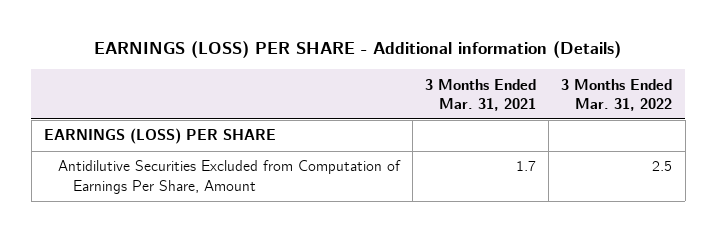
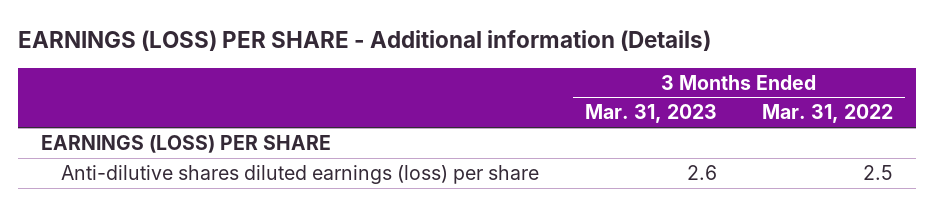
- | 3 Months Ended Mar. 31, 2021 | 3 Months Ended Mar. 31, 2022
+ | 3 Months Ended Mar. 31, 2023 | 3 Months Ended Mar. 31, 2022
- Antidilutive Securities Excluded from Computation of Earnings Per Share, Amount | 1.7 | 2.5
+ Anti-dilutive shares diluted earnings (loss) per share | 2.6 | 2.5

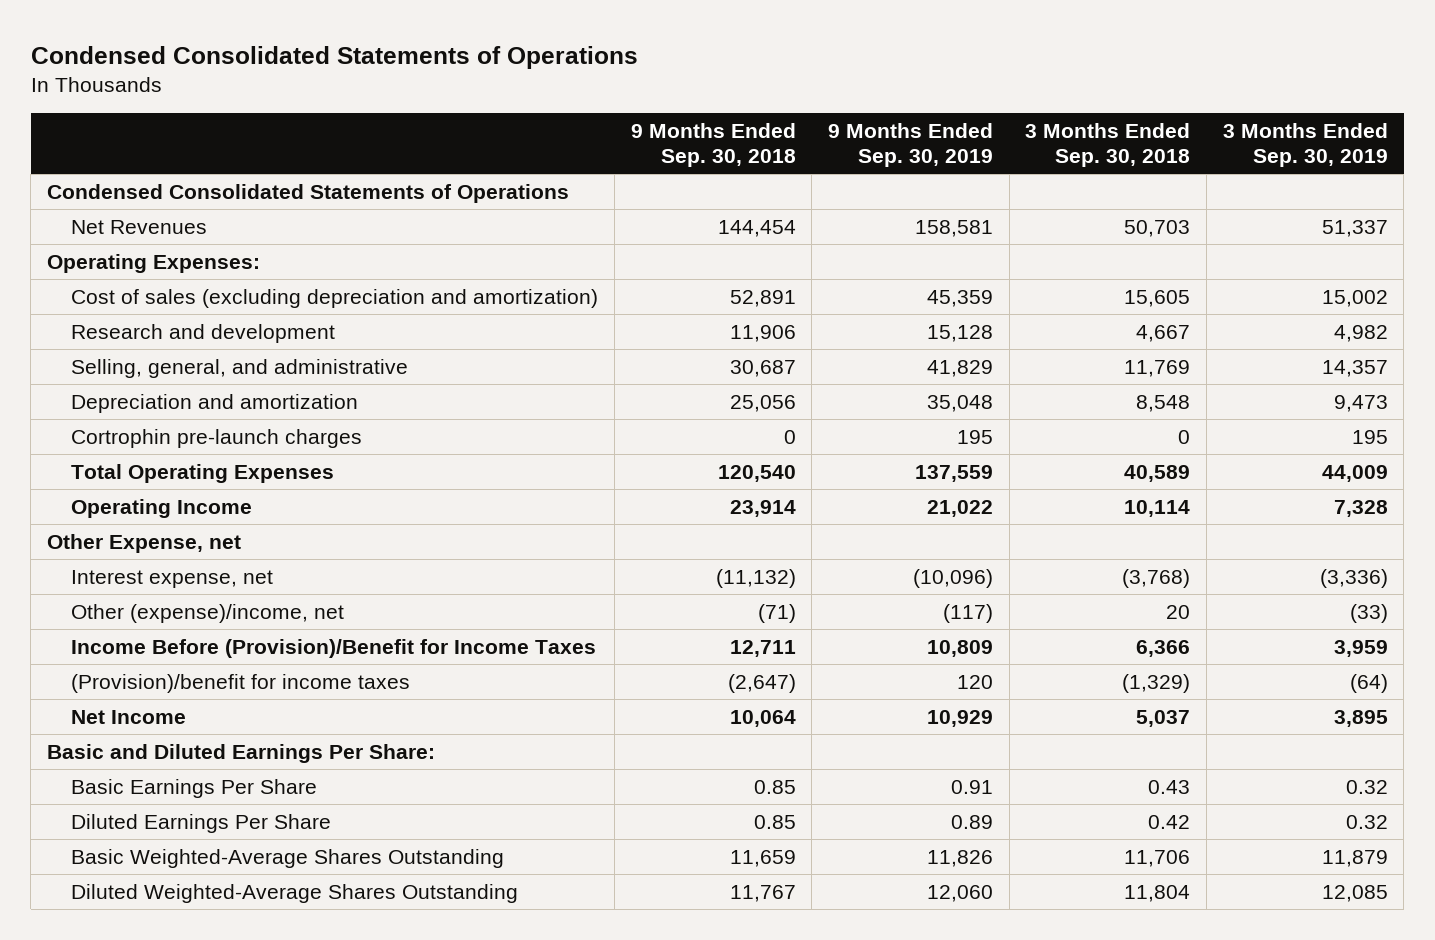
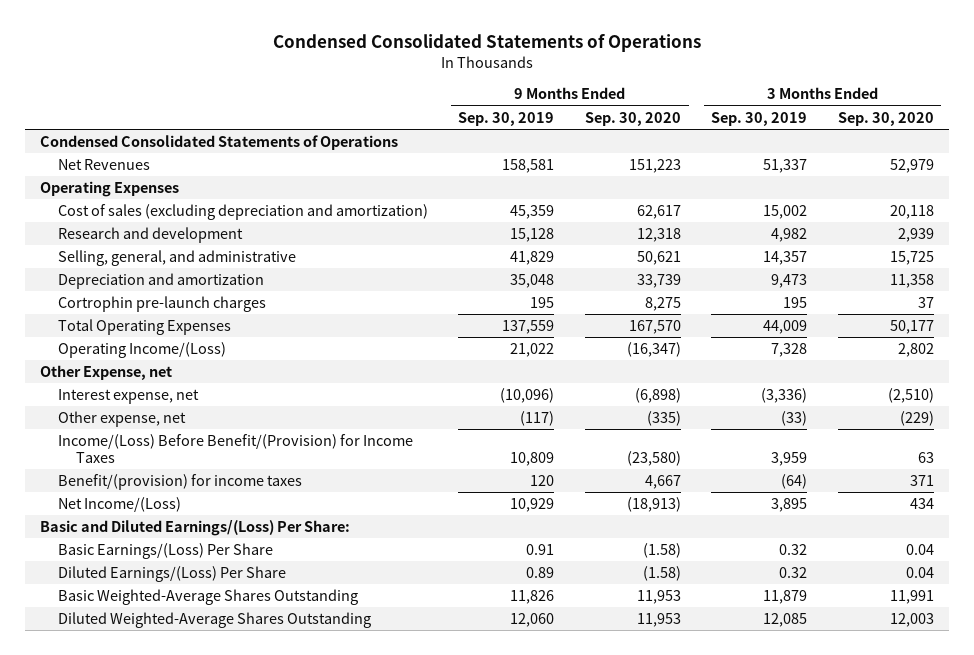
- | 9 Months Ended Sep. 30, 2018 | 9 Months Ended Sep. 30, 2019 | 3 Months Ended Sep. 30, 2018 | 3 Months Ended Sep. 30, 2019
+ | 9 Months Ended Sep. 30, 2019 | 9 Months Ended Sep. 30, 2020 | 3 Months Ended Sep. 30, 2019 | 3 Months Ended Sep. 30, 2020
- Operating Expenses:
+ Operating Expenses
- Operating Income | 23,914 | 21,022 | 10,114 | 7,328
+ Operating Income/(Loss) | 21,022 | (16,347) | 7,328 | 2,802
- Other (expense)/income, net | (71) | (117) | 20 | (33)
- Income Before (Provision)/Benefit for Income Taxes | 12,711 | 10,809 | 6,366 | 3,959
- (Provision)/benefit for income taxes | (2,647) | 120 | (1,329) | (64)
- Net Income | 10,064 | 10,929 | 5,037 | 3,895
- Basic and Diluted Earnings Per Share:
- Basic Earnings Per Share | 0.85 | 0.91 | 0.43 | 0.32
- Diluted Earnings Per Share | 0.85 | 0.89 | 0.42 | 0.32
+ Other expense, net | (117) | (335) | (33) | (229)
+ Income/(Loss) Before Benefit/(Provision) for Income Taxes | 10,809 | (23,580) | 3,959 | 63
+ Benefit/(provision) for income taxes | 120 | 4,667 | (64) | 371
+ Net Income/(Loss) | 10,929 | (18,913) | 3,895 | 434
+ Basic and Diluted Earnings/(Loss) Per Share:
+ Basic Earnings/(Loss) Per Share | 0.91 | (1.58) | 0.32 | 0.04
+ Diluted Earnings/(Loss) Per Share | 0.89 | (1.58) | 0.32 | 0.04

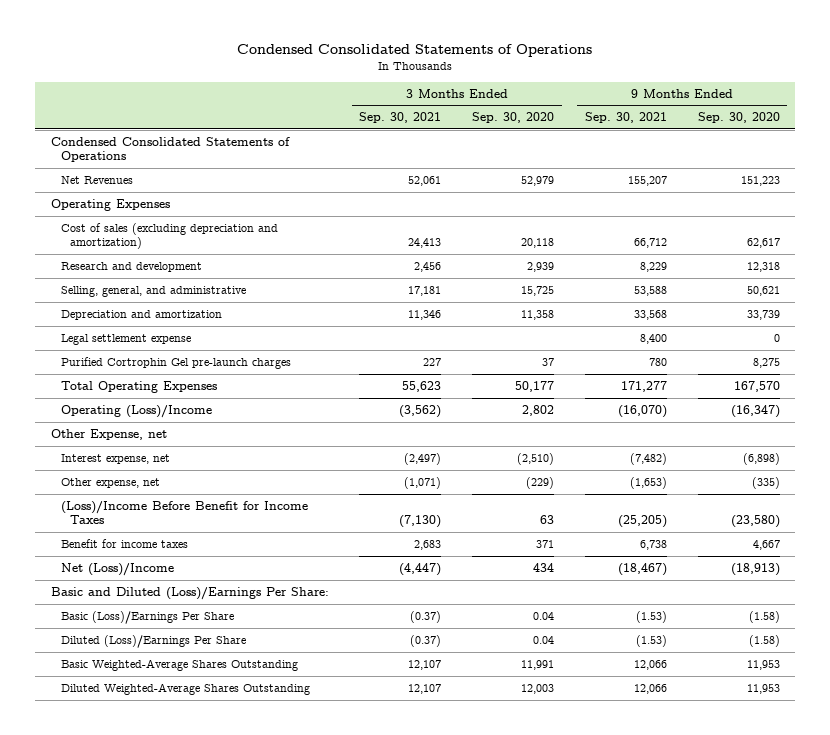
- | 9 Months Ended Sep. 30, 2019 | 9 Months Ended Sep. 30, 2020 | 3 Months Ended Sep. 30, 2019 | 3 Months Ended Sep. 30, 2020
+ | 3 Months Ended Sep. 30, 2021 | 3 Months Ended Sep. 30, 2020 | 9 Months Ended Sep. 30, 2021 | 9 Months Ended Sep. 30, 2020
- Cortrophin pre-launch charges | 195 | 8,275 | 195 | 37
+ Legal settlement expense | | | 8,400 | 0
+ Purified Cortrophin Gel pre-launch charges | 227 | 37 | 780 | 8,275
- Operating Income/(Loss) | 21,022 | (16,347) | 7,328 | 2,802
+ Operating (Loss)/Income | (3,562) | 2,802 | (16,070) | (16,347)
- Income/(Loss) Before Benefit/(Provision) for Income Taxes | 10,809 | (23,580) | 3,959 | 63
- Benefit/(provision) for income taxes | 120 | 4,667 | (64) | 371
- Net Income/(Loss) | 10,929 | (18,913) | 3,895 | 434
- Basic and Diluted Earnings/(Loss) Per Share:
- Basic Earnings/(Loss) Per Share | 0.91 | (1.58) | 0.32 | 0.04
- Diluted Earnings/(Loss) Per Share | 0.89 | (1.58) | 0.32 | 0.04
+ (Loss)/Income Before Benefit for Income Taxes | (7,130) | 63 | (25,205) | (23,580)
+ Benefit for income taxes | 2,683 | 371 | 6,738 | 4,667
+ Net (Loss)/Income | (4,447) | 434 | (18,467) | (18,913)
+ Basic and Diluted (Loss)/Earnings Per Share:
+ Basic (Loss)/Earnings Per Share | (0.37) | 0.04 | (1.53) | (1.58)
+ Diluted (Loss)/Earnings Per Share | (0.37) | 0.04 | (1.53) | (1.58)

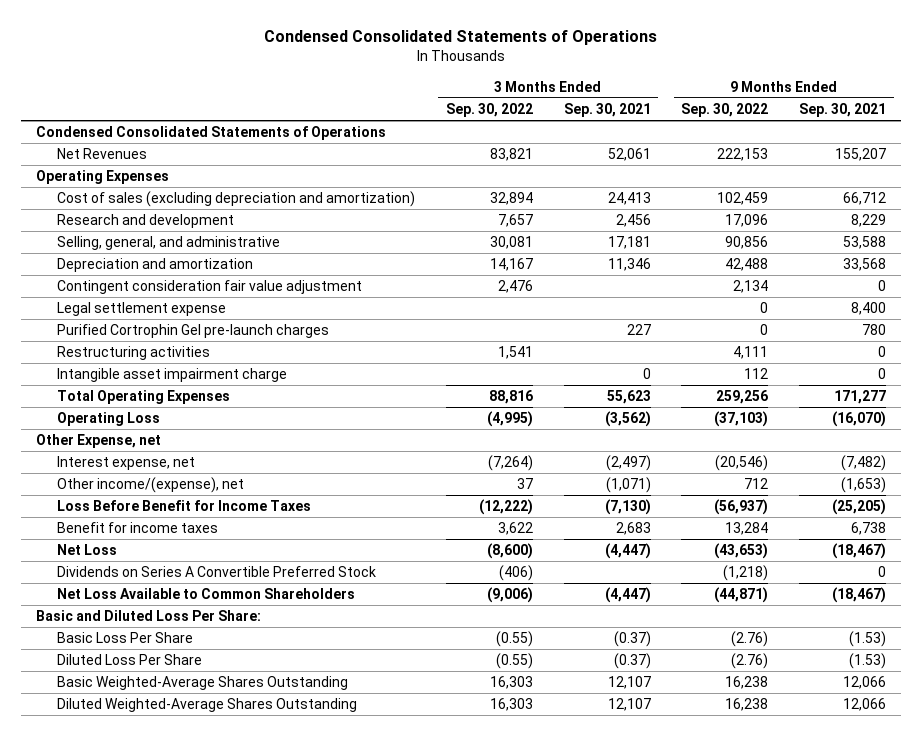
- | 3 Months Ended Sep. 30, 2021 | 3 Months Ended Sep. 30, 2020 | 9 Months Ended Sep. 30, 2021 | 9 Months Ended Sep. 30, 2020
+ | 3 Months Ended Sep. 30, 2022 | 3 Months Ended Sep. 30, 2021 | 9 Months Ended Sep. 30, 2022 | 9 Months Ended Sep. 30, 2021
+ Contingent consideration fair value adjustment | 2,476 | | 2,134 | 0
+ Restructuring activities | 1,541 | | 4,111 | 0
+ Intangible asset impairment charge | | 0 | 112 | 0
- Operating (Loss)/Income | (3,562) | 2,802 | (16,070) | (16,347)
+ Operating Loss | (4,995) | (3,562) | (37,103) | (16,070)
- Other expense, net | (1,071) | (229) | (1,653) | (335)
- (Loss)/Income Before Benefit for Income Taxes | (7,130) | 63 | (25,205) | (23,580)
+ Other income/(expense), net | 37 | (1,071) | 712 | (1,653)
+ Loss Before Benefit for Income Taxes | (12,222) | (7,130) | (56,937) | (25,205)
- Net (Loss)/Income | (4,447) | 434 | (18,467) | (18,913)
- Basic and Diluted (Loss)/Earnings Per Share:
- Basic (Loss)/Earnings Per Share | (0.37) | 0.04 | (1.53) | (1.58)
- Diluted (Loss)/Earnings Per Share | (0.37) | 0.04 | (1.53) | (1.58)
+ Net Loss | (8,600) | (4,447) | (43,653) | (18,467)
+ Dividends on Series A Convertible Preferred Stock | (406) | | (1,218) | 0
+ Net Loss Available to Common Shareholders | (9,006) | (4,447) | (44,871) | (18,467)
+ Basic and Diluted Loss Per Share:
+ Basic Loss Per Share | (0.55) | (0.37) | (2.76) | (1.53)
+ Diluted Loss Per Share | (0.55) | (0.37) | (2.76) | (1.53)

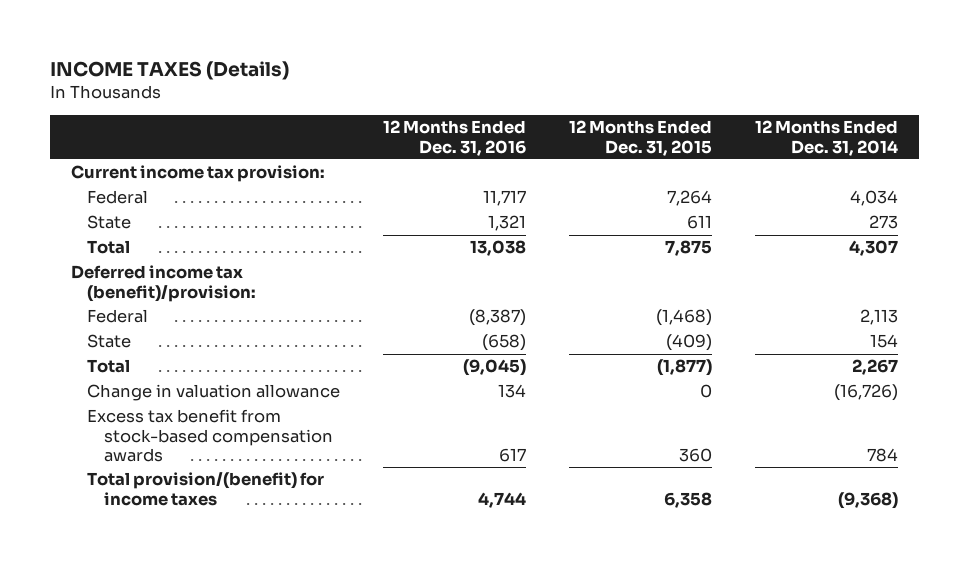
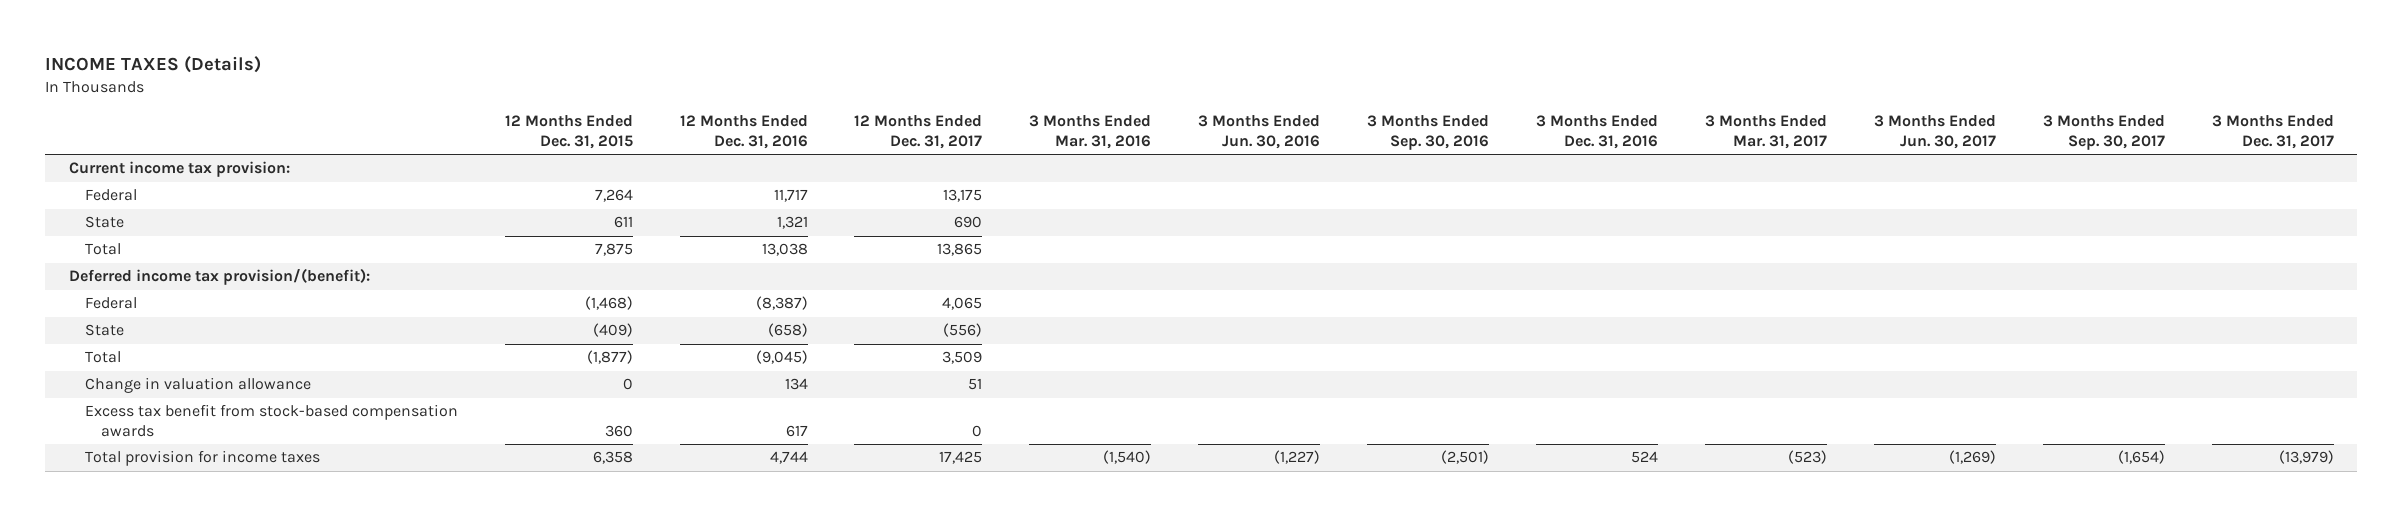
- | 12 Months Ended Dec. 31, 2016 | 12 Months Ended Dec. 31, 2015 | 12 Months Ended Dec. 31, 2014
+ | 12 Months Ended Dec. 31, 2015 | 12 Months Ended Dec. 31, 2016 | 12 Months Ended Dec. 31, 2017 | 3 Months Ended Mar. 31, 2016 | 3 Months Ended Jun. 30, 2016 | 3 Months Ended Sep. 30, 2016 | 3 Months Ended Dec. 31, 2016 | 3 Months Ended Mar. 31, 2017 | 3 Months Ended Jun. 30, 2017 | 3 Months Ended Sep. 30, 2017 | 3 Months Ended Dec. 31, 2017
- Deferred income tax (benefit)/provision:
+ Deferred income tax provision/(benefit):
- Total provision/(benefit) for income taxes | 4,744 | 6,358 | (9,368)
+ Total provision for income taxes | 6,358 | 4,744 | 17,425 | (1,540) | (1,227) | (2,501) | 524 | (523) | (1,269) | (1,654) | (13,979)

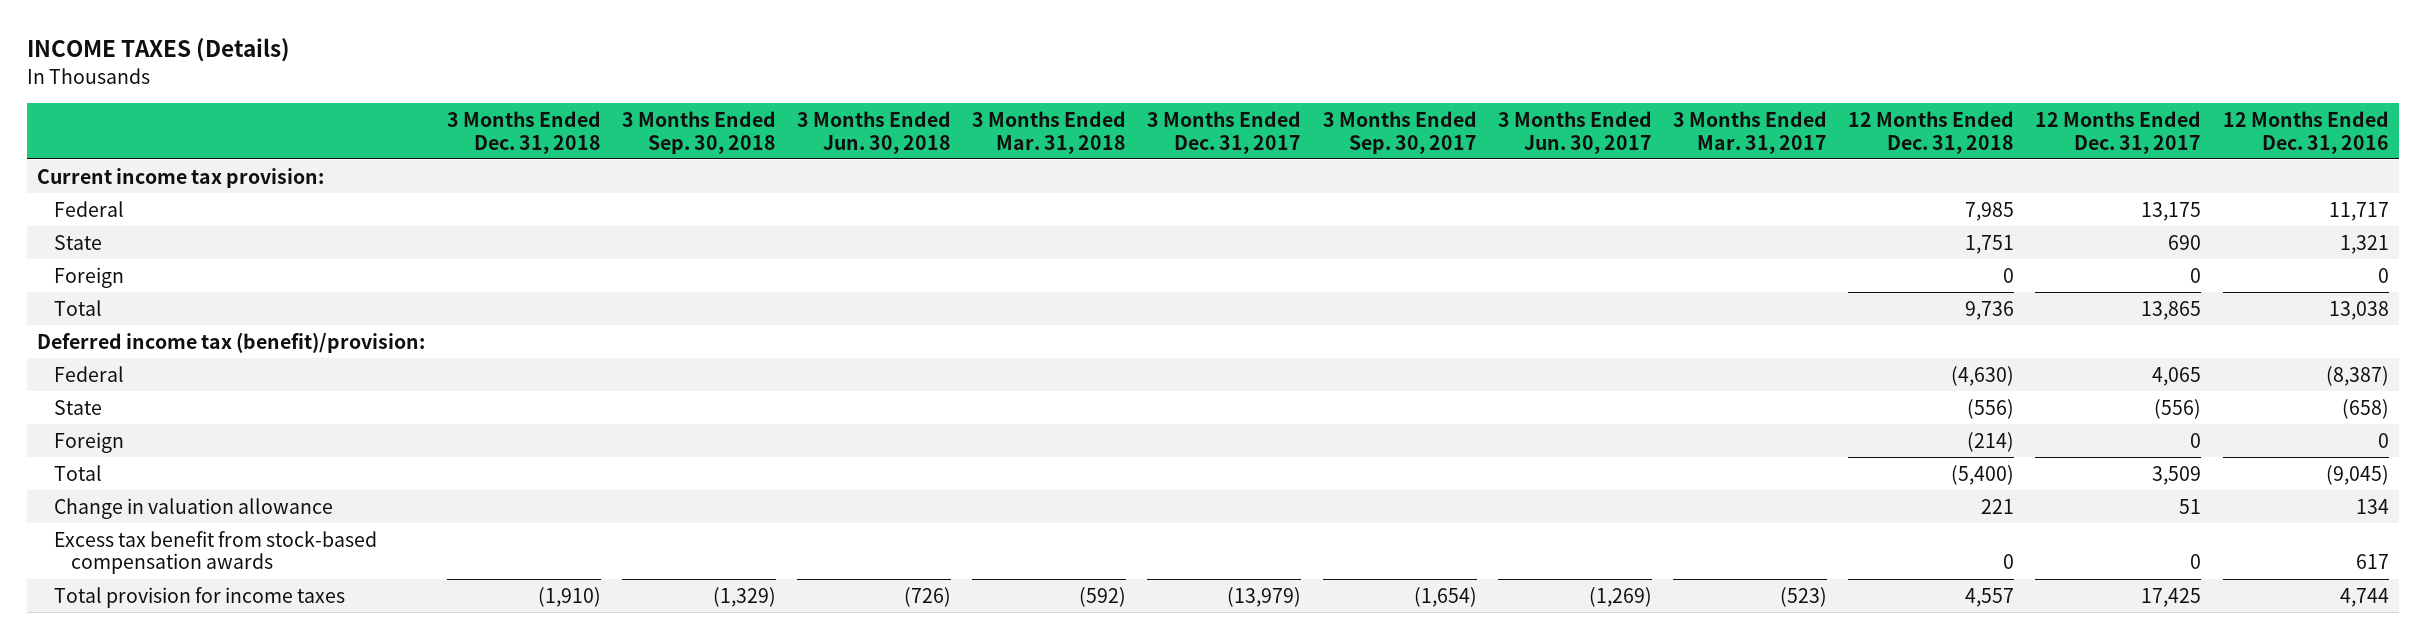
- | 12 Months Ended Dec. 31, 2015 | 12 Months Ended Dec. 31, 2016 | 12 Months Ended Dec. 31, 2017 | 3 Months Ended Mar. 31, 2016 | 3 Months Ended Jun. 30, 2016 | 3 Months Ended Sep. 30, 2016 | 3 Months Ended Dec. 31, 2016 | 3 Months Ended Mar. 31, 2017 | 3 Months Ended Jun. 30, 2017 | 3 Months Ended Sep. 30, 2017 | 3 Months Ended Dec. 31, 2017
+ | 3 Months Ended Dec. 31, 2018 | 3 Months Ended Sep. 30, 2018 | 3 Months Ended Jun. 30, 2018 | 3 Months Ended Mar. 31, 2018 | 3 Months Ended Dec. 31, 2017 | 3 Months Ended Sep. 30, 2017 | 3 Months Ended Jun. 30, 2017 | 3 Months Ended Mar. 31, 2017 | 12 Months Ended Dec. 31, 2018 | 12 Months Ended Dec. 31, 2017 | 12 Months Ended Dec. 31, 2016
+ Foreign | | | | | | | | | 0 | 0 | 0
- Deferred income tax provision/(benefit):
+ Deferred income tax (benefit)/provision:
+ Foreign | | | | | | | | | (214) | 0 | 0

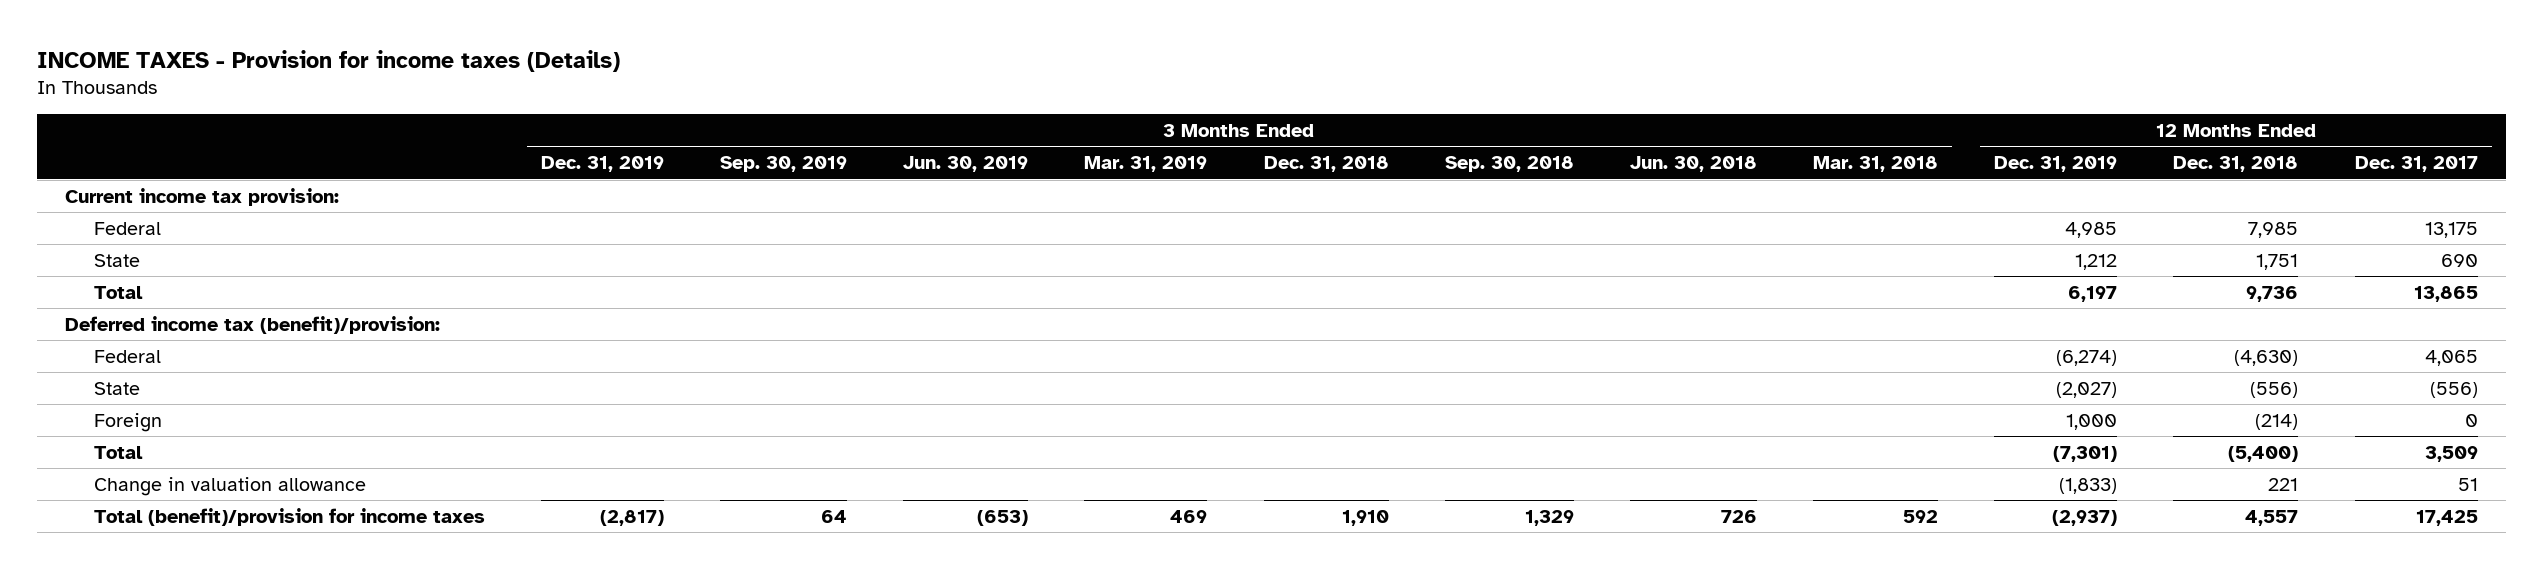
- INCOME TAXES (Details)
+ INCOME TAXES - Provision for income taxes (Details)
- | 3 Months Ended Dec. 31, 2018 | 3 Months Ended Sep. 30, 2018 | 3 Months Ended Jun. 30, 2018 | 3 Months Ended Mar. 31, 2018 | 3 Months Ended Dec. 31, 2017 | 3 Months Ended Sep. 30, 2017 | 3 Months Ended Jun. 30, 2017 | 3 Months Ended Mar. 31, 2017 | 12 Months Ended Dec. 31, 2018 | 12 Months Ended Dec. 31, 2017 | 12 Months Ended Dec. 31, 2016
+ | 3 Months Ended Dec. 31, 2019 | 3 Months Ended Sep. 30, 2019 | 3 Months Ended Jun. 30, 2019 | 3 Months Ended Mar. 31, 2019 | 3 Months Ended Dec. 31, 2018 | 3 Months Ended Sep. 30, 2018 | 3 Months Ended Jun. 30, 2018 | 3 Months Ended Mar. 31, 2018 | 12 Months Ended Dec. 31, 2019 | 12 Months Ended Dec. 31, 2018 | 12 Months Ended Dec. 31, 2017
- Foreign | | | | | | | | | 0 | 0 | 0
- Excess tax benefit from stock-based compensation awards | | | | | | | | | 0 | 0 | 617
- Total provision for income taxes | (1,910) | (1,329) | (726) | (592) | (13,979) | (1,654) | (1,269) | (523) | 4,557 | 17,425 | 4,744
+ Total (benefit)/provision for income taxes | (2,817) | 64 | (653) | 469 | 1,910 | 1,329 | 726 | 592 | (2,937) | 4,557 | 17,425

